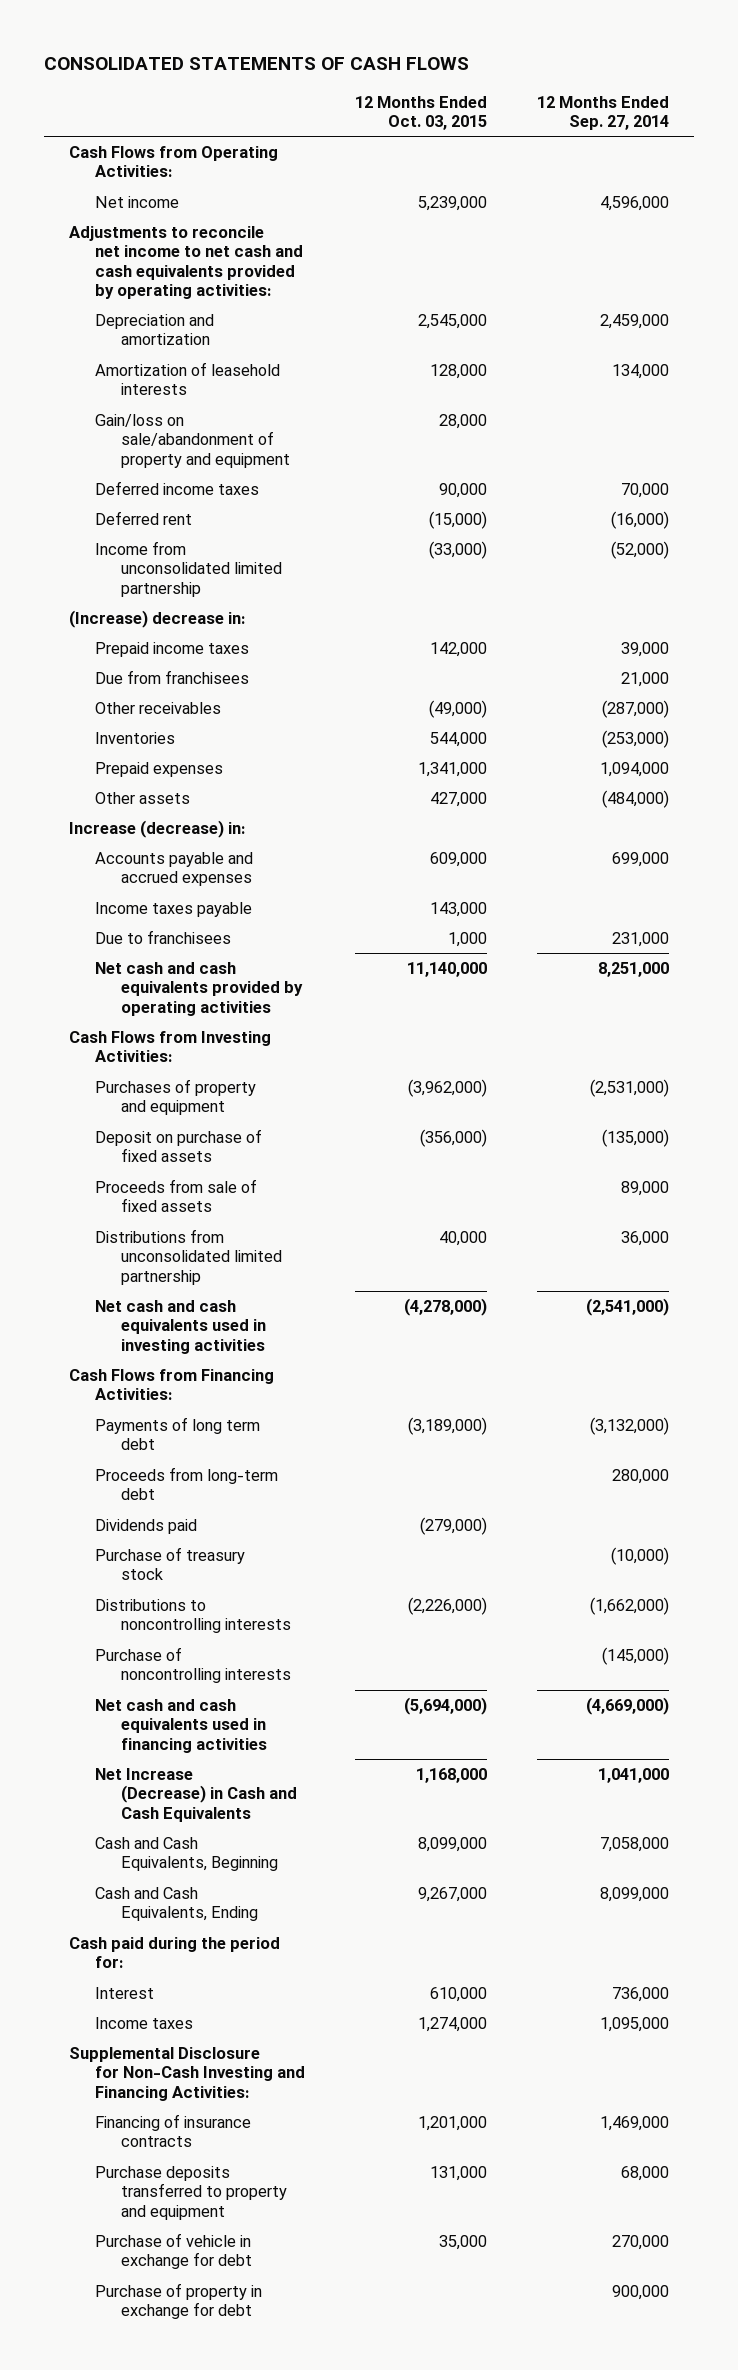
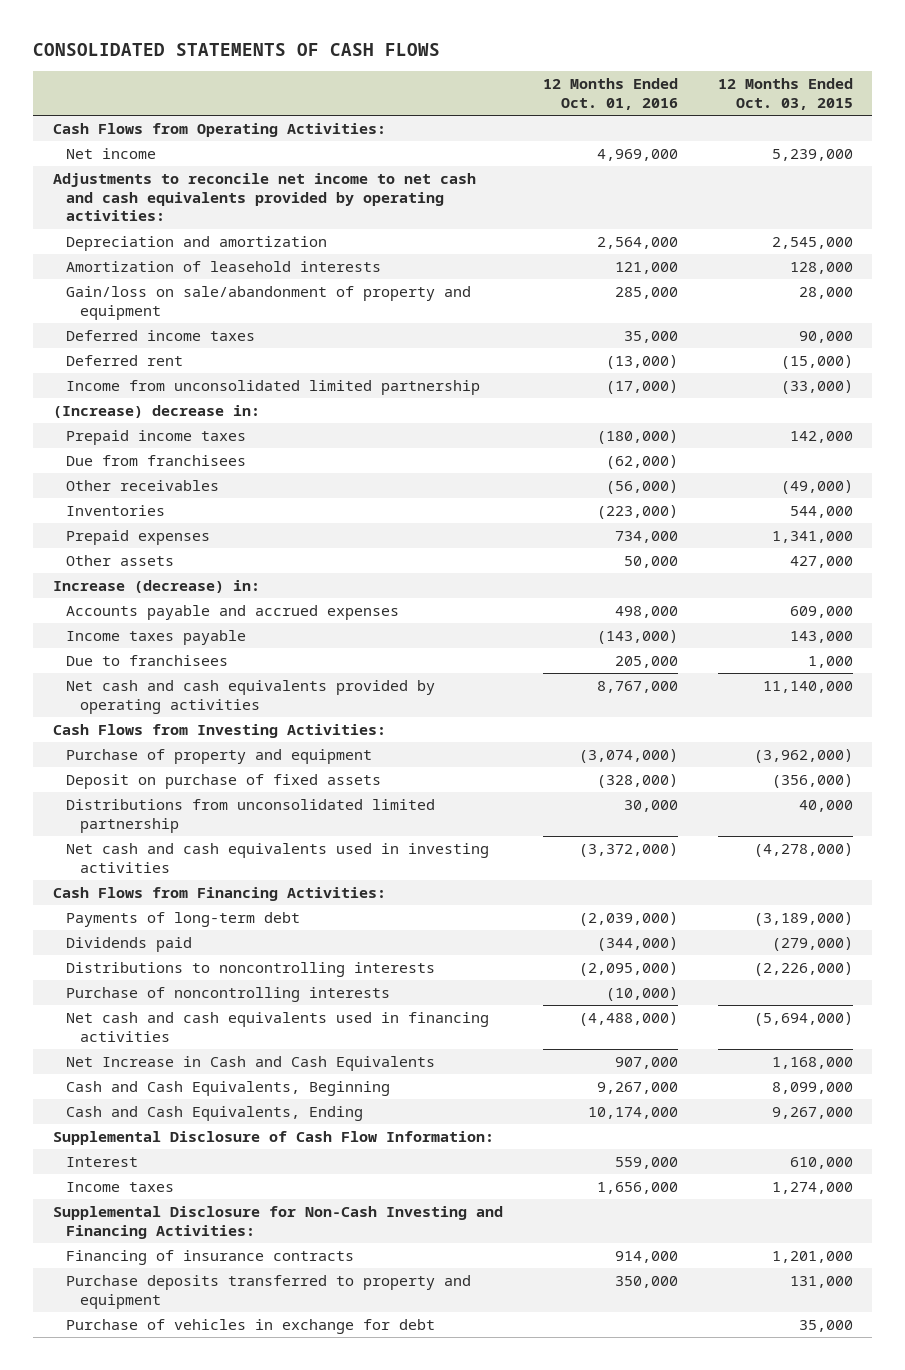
- | 12 Months Ended Oct. 03, 2015 | 12 Months Ended Sep. 27, 2014
+ | 12 Months Ended Oct. 01, 2016 | 12 Months Ended Oct. 03, 2015
- Purchases of property and equipment | (3,962,000) | (2,531,000)
+ Purchase of property and equipment | (3,074,000) | (3,962,000)
- Proceeds from sale of fixed assets | | 89,000
- Payments of long term debt | (3,189,000) | (3,132,000)
- Proceeds from long-term debt | | 280,000
+ Payments of long-term debt | (2,039,000) | (3,189,000)
- Purchase of treasury stock | | (10,000)
- Net Increase (Decrease) in Cash and Cash Equivalents | 1,168,000 | 1,041,000
+ Net Increase in Cash and Cash Equivalents | 907,000 | 1,168,000
- Cash paid during the period for:
+ Supplemental Disclosure of Cash Flow Information:
- Purchase of vehicle in exchange for debt | 35,000 | 270,000
- Purchase of property in exchange for debt | | 900,000
+ Purchase of vehicles in exchange for debt | | 35,000

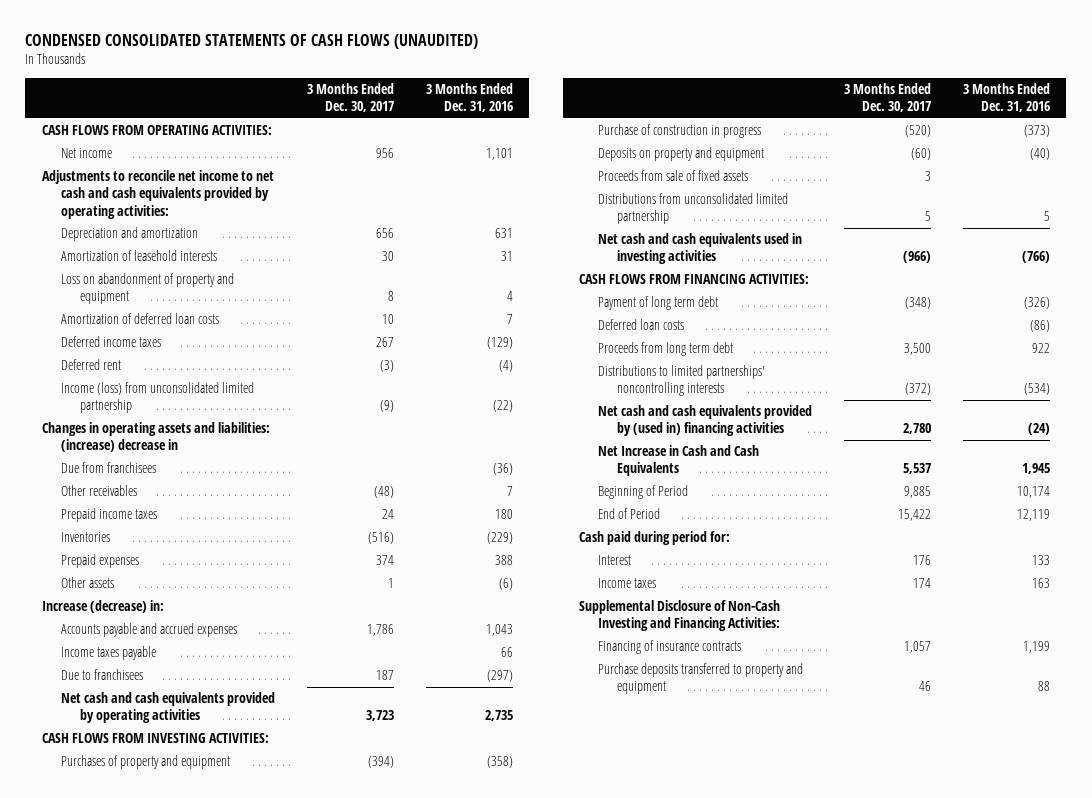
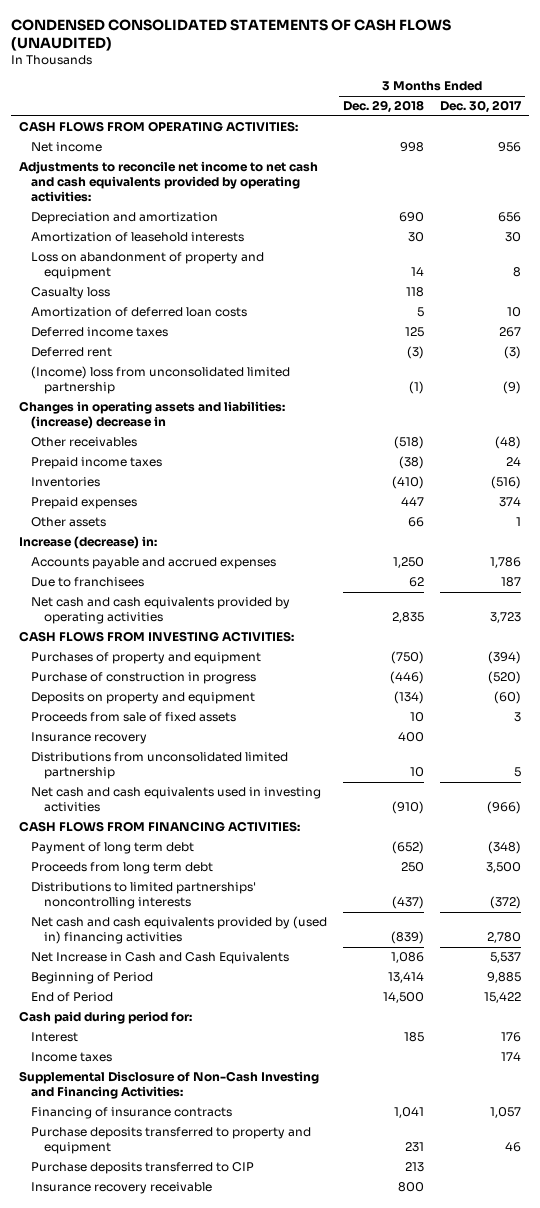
- | 3 Months Ended Dec. 30, 2017 | 3 Months Ended Dec. 31, 2016
+ | 3 Months Ended Dec. 29, 2018 | 3 Months Ended Dec. 30, 2017
+ Casualty loss | 118 |
- Income (loss) from unconsolidated limited partnership | (9) | (22)
+ (Income) loss from unconsolidated limited partnership | (1) | (9)
- Due from franchisees | | (36)
- Income taxes payable | | 66
+ Insurance recovery | 400 |
- Deferred loan costs | | (86)
+ Purchase deposits transferred to CIP | 213 |
+ Insurance recovery receivable | 800 |

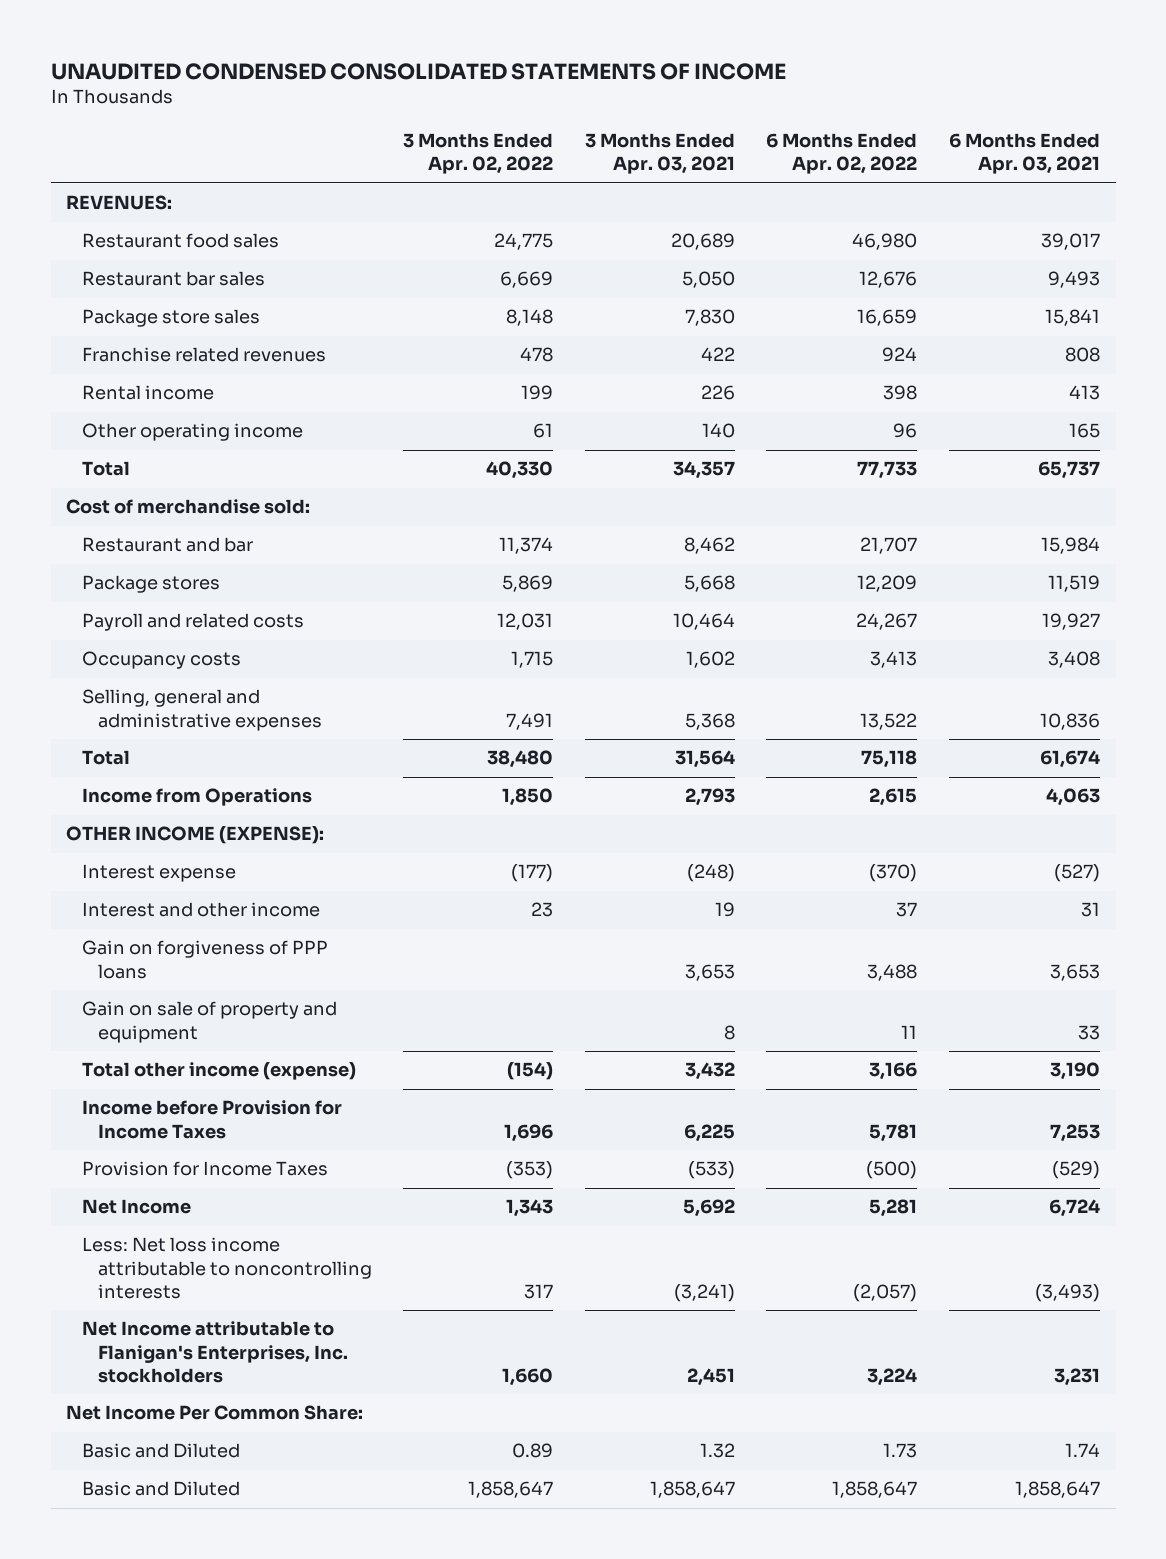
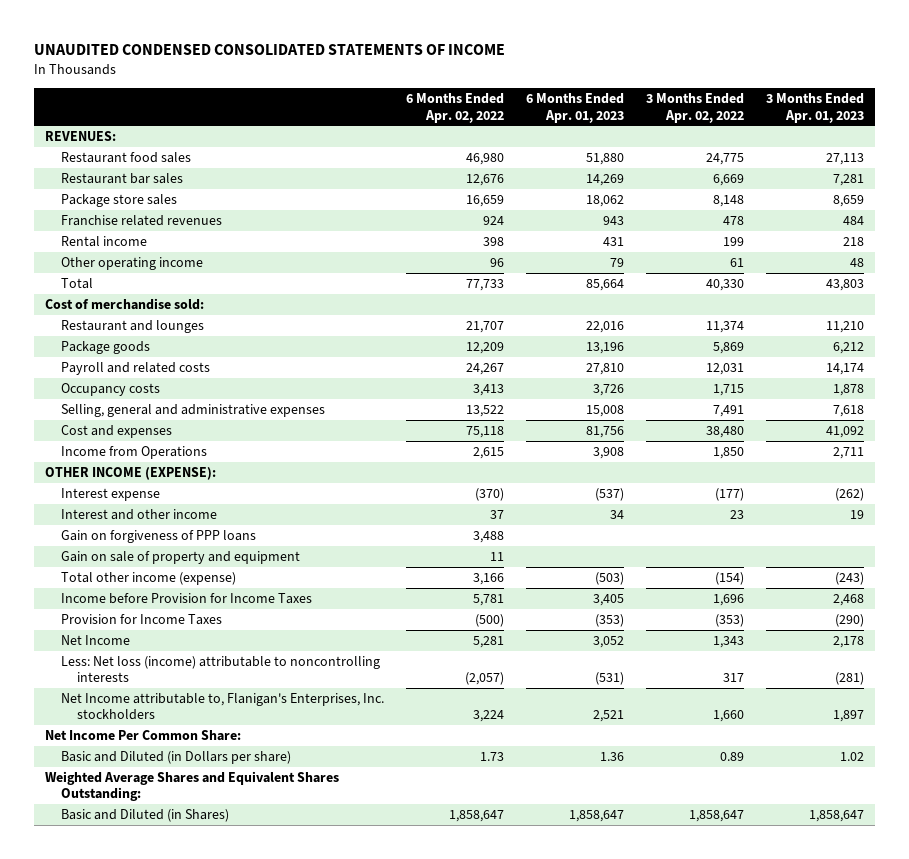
- | 3 Months Ended Apr. 02, 2022 | 3 Months Ended Apr. 03, 2021 | 6 Months Ended Apr. 02, 2022 | 6 Months Ended Apr. 03, 2021
+ | 6 Months Ended Apr. 02, 2022 | 6 Months Ended Apr. 01, 2023 | 3 Months Ended Apr. 02, 2022 | 3 Months Ended Apr. 01, 2023
- Restaurant and bar | 11,374 | 8,462 | 21,707 | 15,984
- Package stores | 5,869 | 5,668 | 12,209 | 11,519
+ Restaurant and lounges | 21,707 | 22,016 | 11,374 | 11,210
+ Package goods | 12,209 | 13,196 | 5,869 | 6,212
- Total | 38,480 | 31,564 | 75,118 | 61,674
+ Cost and expenses | 75,118 | 81,756 | 38,480 | 41,092
- Less: Net loss income attributable to noncontrolling interests | 317 | (3,241) | (2,057) | (3,493)
- Net Income attributable to Flanigan's Enterprises, Inc. stockholders | 1,660 | 2,451 | 3,224 | 3,231
+ Less: Net loss (income) attributable to noncontrolling interests | (2,057) | (531) | 317 | (281)
+ Net Income attributable to, Flanigan's Enterprises, Inc. stockholders | 3,224 | 2,521 | 1,660 | 1,897
- Basic and Diluted | 0.89 | 1.32 | 1.73 | 1.74
- Basic and Diluted | 1,858,647 | 1,858,647 | 1,858,647 | 1,858,647
+ Basic and Diluted (in Dollars per share) | 1.73 | 1.36 | 0.89 | 1.02
+ Weighted Average Shares and Equivalent Shares Outstanding:
+ Basic and Diluted (in Shares) | 1,858,647 | 1,858,647 | 1,858,647 | 1,858,647

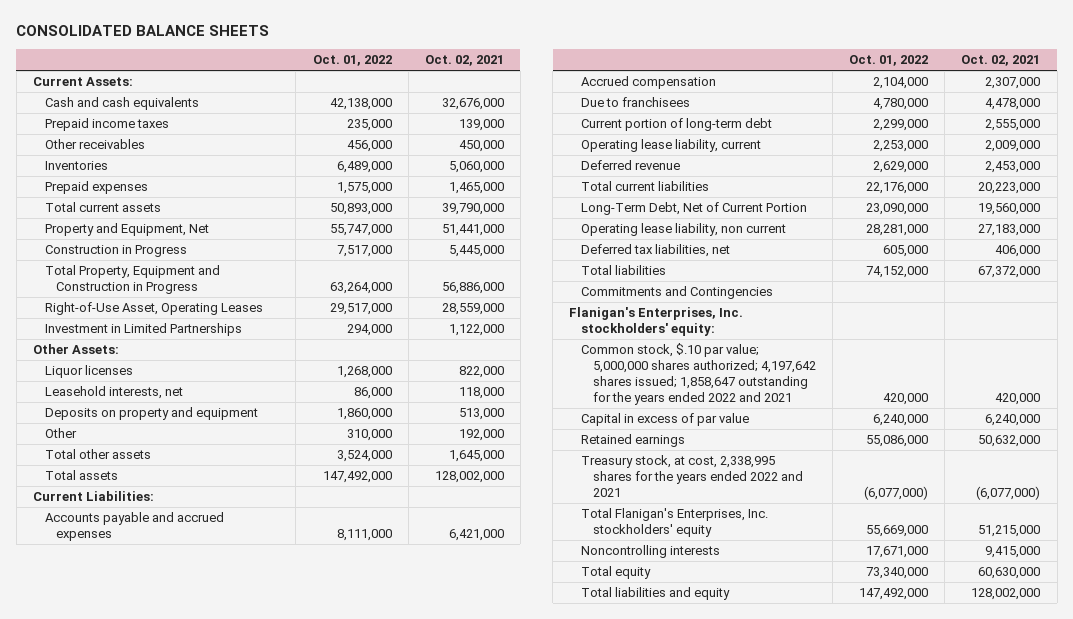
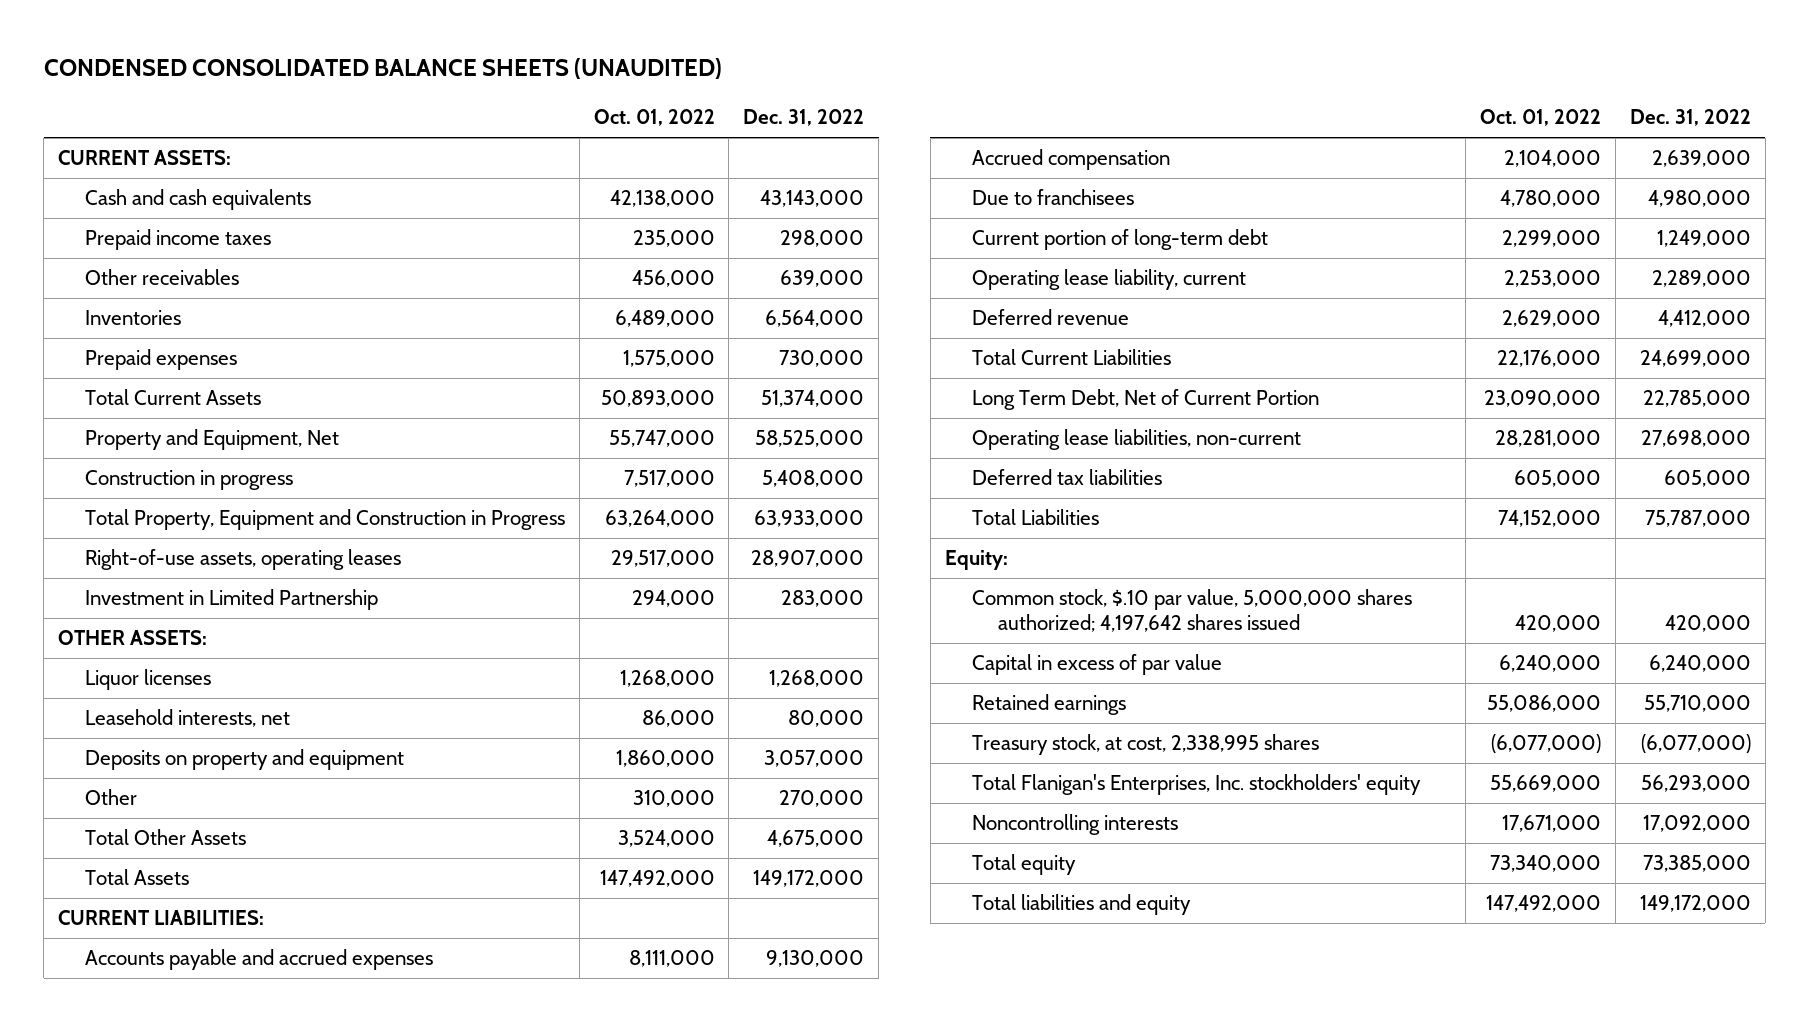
- CONSOLIDATED BALANCE SHEETS
+ CONDENSED CONSOLIDATED BALANCE SHEETS (UNAUDITED)
- | Oct. 01, 2022 | Oct. 02, 2021
+ | Oct. 01, 2022 | Dec. 31, 2022
- Current Assets:
+ CURRENT ASSETS:
- Total current assets | 50,893,000 | 39,790,000
+ Total Current Assets | 50,893,000 | 51,374,000
- Construction in Progress | 7,517,000 | 5,445,000
+ Construction in progress | 7,517,000 | 5,408,000
- Right-of-Use Asset, Operating Leases | 29,517,000 | 28,559,000
- Investment in Limited Partnerships | 294,000 | 1,122,000
- Other Assets:
+ Right-of-use assets, operating leases | 29,517,000 | 28,907,000
+ Investment in Limited Partnership | 294,000 | 283,000
+ OTHER ASSETS:
- Total other assets | 3,524,000 | 1,645,000
- Total assets | 147,492,000 | 128,002,000
- Current Liabilities:
+ Total Other Assets | 3,524,000 | 4,675,000
+ Total Assets | 147,492,000 | 149,172,000
+ CURRENT LIABILITIES:
- Total current liabilities | 22,176,000 | 20,223,000
- Long-Term Debt, Net of Current Portion | 23,090,000 | 19,560,000
- Operating lease liability, non current | 28,281,000 | 27,183,000
- Deferred tax liabilities, net | 605,000 | 406,000
- Total liabilities | 74,152,000 | 67,372,000
- Commitments and Contingencies
- Flanigan's Enterprises, Inc. stockholders' equity:
- Common stock, $.10 par value; 5,000,000 shares authorized; 4,197,642 shares issued; 1,858,647 outstanding for the years ended 2022 and 2021 | 420,000 | 420,000
+ Total Current Liabilities | 22,176,000 | 24,699,000
+ Long Term Debt, Net of Current Portion | 23,090,000 | 22,785,000
+ Operating lease liabilities, non-current | 28,281,000 | 27,698,000
+ Deferred tax liabilities | 605,000 | 605,000
+ Total Liabilities | 74,152,000 | 75,787,000
+ Equity:
+ Common stock, $.10 par value, 5,000,000 shares authorized; 4,197,642 shares issued | 420,000 | 420,000
- Treasury stock, at cost, 2,338,995 shares for the years ended 2022 and 2021 | (6,077,000) | (6,077,000)
+ Treasury stock, at cost, 2,338,995 shares | (6,077,000) | (6,077,000)

